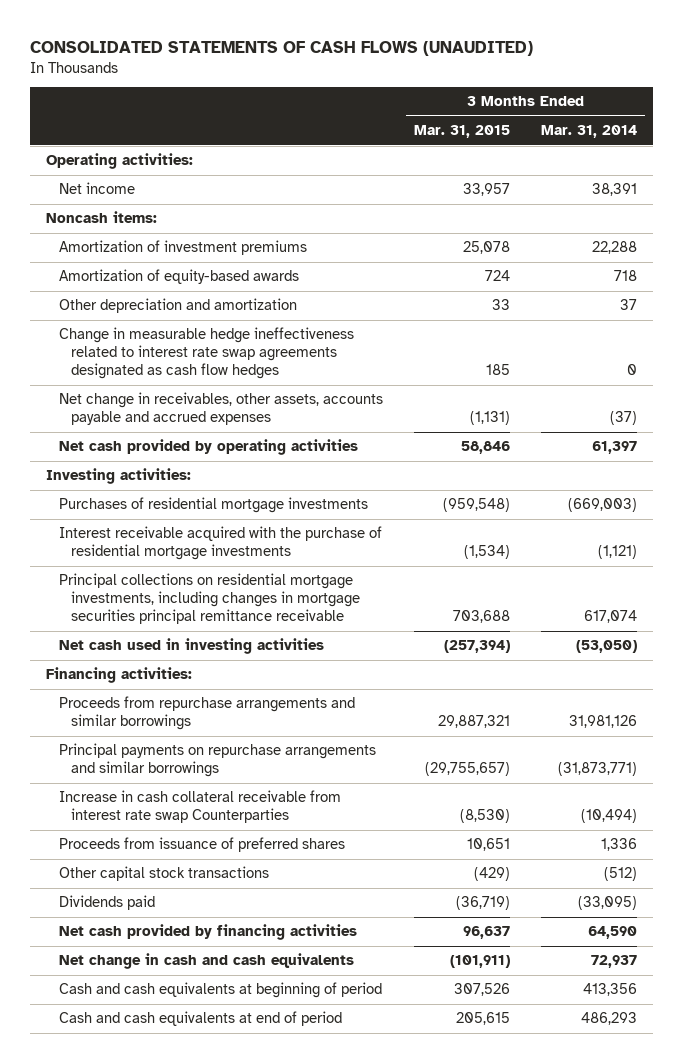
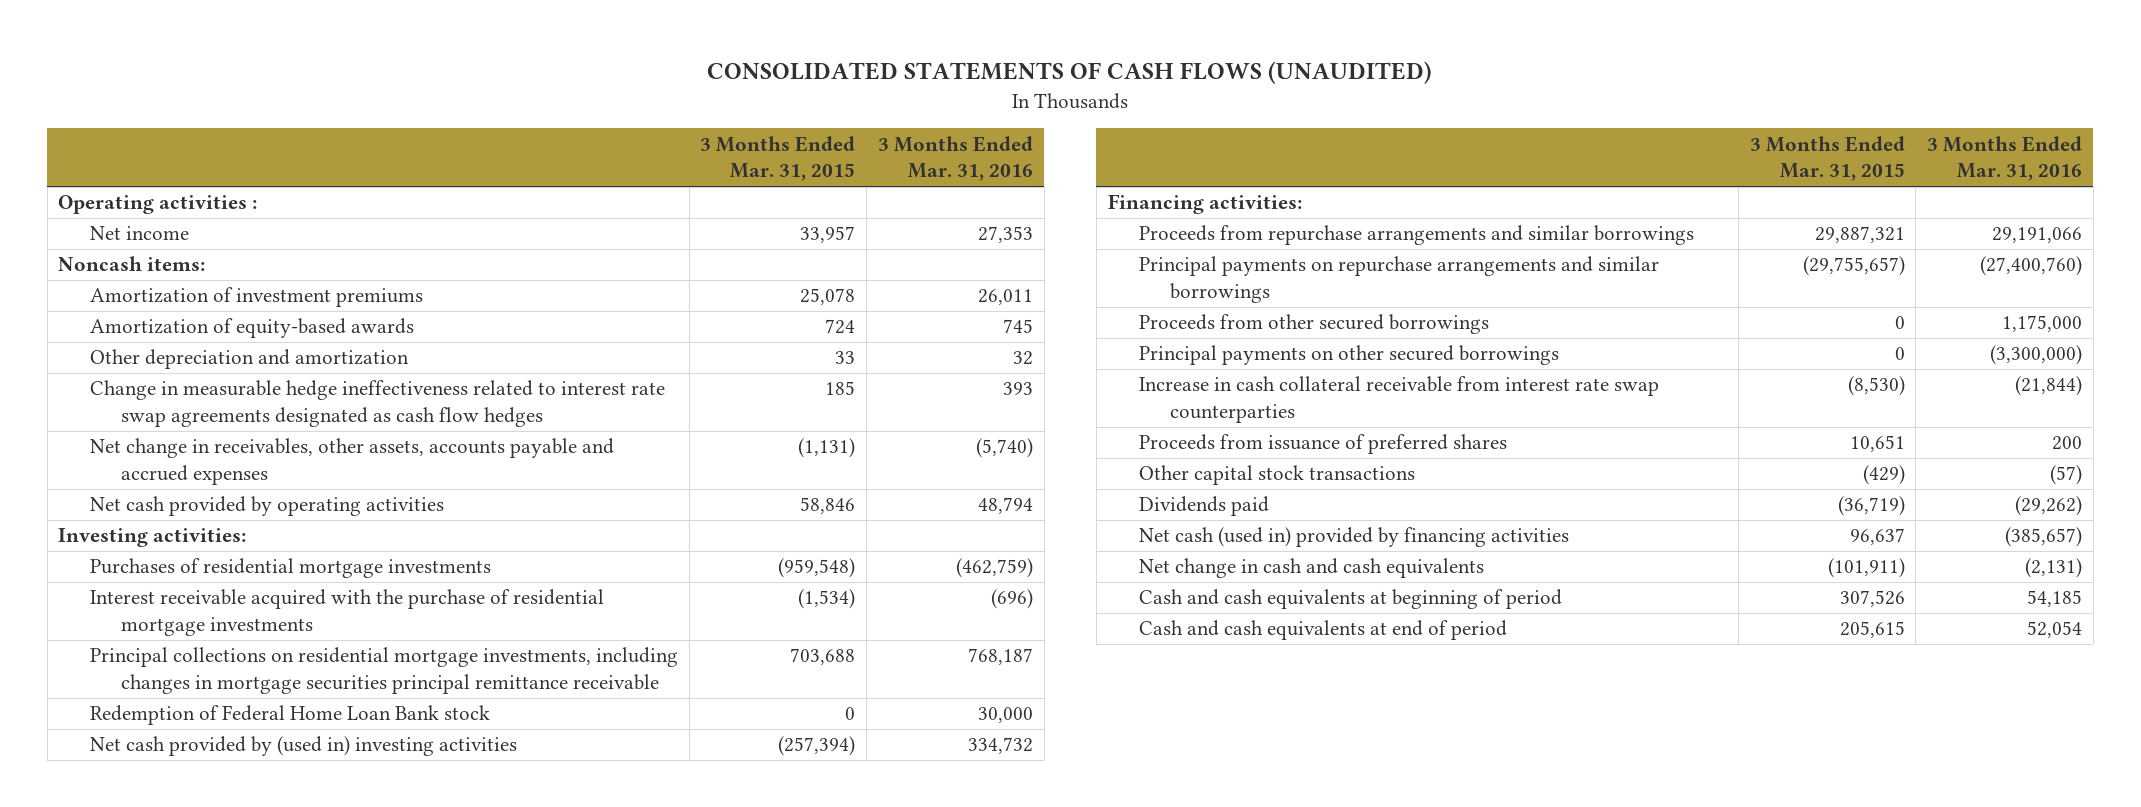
- | 3 Months Ended Mar. 31, 2015 | 3 Months Ended Mar. 31, 2014
+ | 3 Months Ended Mar. 31, 2015 | 3 Months Ended Mar. 31, 2016
- Operating activities:
+ Operating activities :
- Net cash used in investing activities | (257,394) | (53,050)
+ Redemption of Federal Home Loan Bank stock | 0 | 30,000
+ Net cash provided by (used in) investing activities | (257,394) | 334,732
- Increase in cash collateral receivable from interest rate swap Counterparties | (8,530) | (10,494)
+ Proceeds from other secured borrowings | 0 | 1,175,000
+ Principal payments on other secured borrowings | 0 | (3,300,000)
+ Increase in cash collateral receivable from interest rate swap counterparties | (8,530) | (21,844)
- Net cash provided by financing activities | 96,637 | 64,590
+ Net cash (used in) provided by financing activities | 96,637 | (385,657)

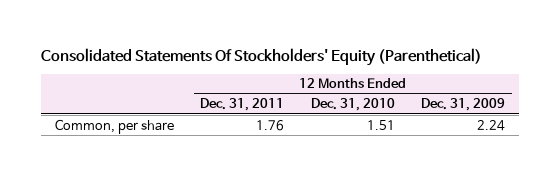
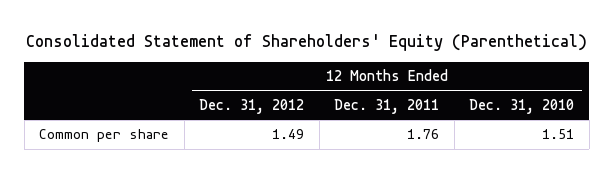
- Consolidated Statements Of Stockholders' Equity (Parenthetical)
+ Consolidated Statement of Shareholders' Equity (Parenthetical)
- | 12 Months Ended Dec. 31, 2011 | 12 Months Ended Dec. 31, 2010 | 12 Months Ended Dec. 31, 2009
+ | 12 Months Ended Dec. 31, 2012 | 12 Months Ended Dec. 31, 2011 | 12 Months Ended Dec. 31, 2010
- Common, per share | 1.76 | 1.51 | 2.24
+ Common per share | 1.49 | 1.76 | 1.51

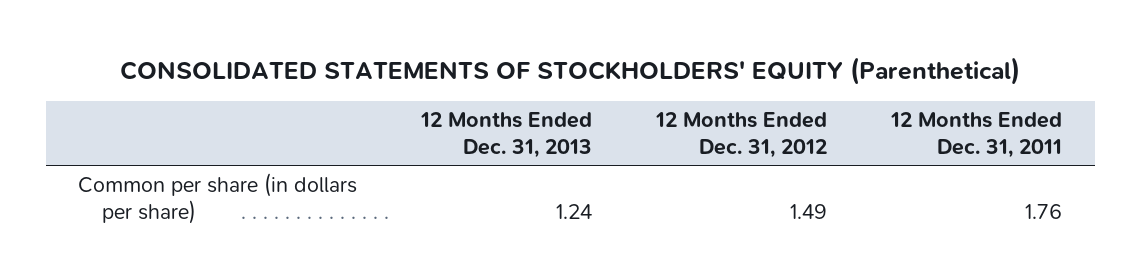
- Consolidated Statement of Shareholders' Equity (Parenthetical)
+ CONSOLIDATED STATEMENTS OF STOCKHOLDERS' EQUITY (Parenthetical)
- | 12 Months Ended Dec. 31, 2012 | 12 Months Ended Dec. 31, 2011 | 12 Months Ended Dec. 31, 2010
+ | 12 Months Ended Dec. 31, 2013 | 12 Months Ended Dec. 31, 2012 | 12 Months Ended Dec. 31, 2011
- Common per share | 1.49 | 1.76 | 1.51
+ Common per share (in dollars per share) | 1.24 | 1.49 | 1.76

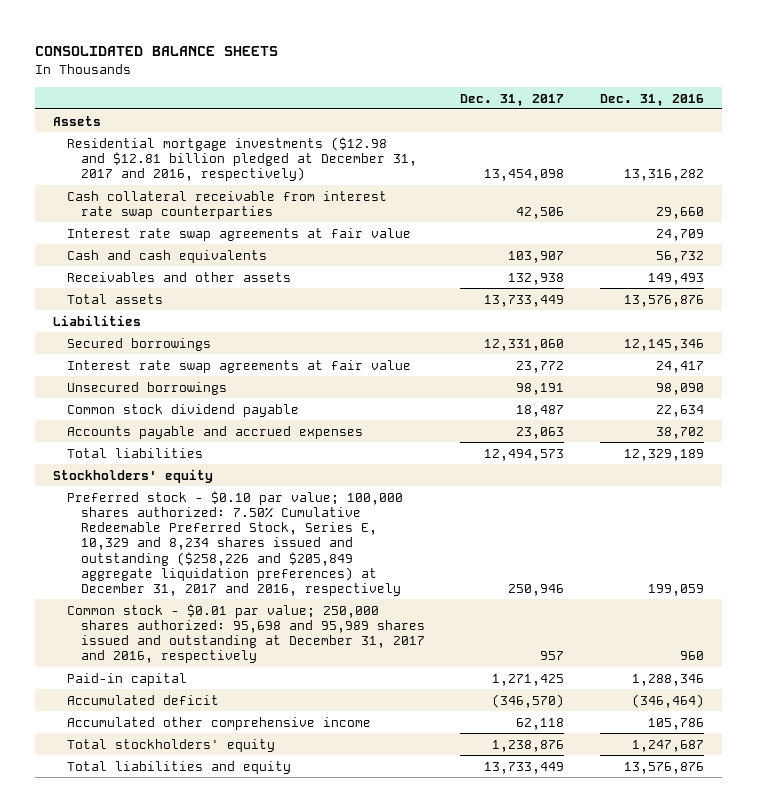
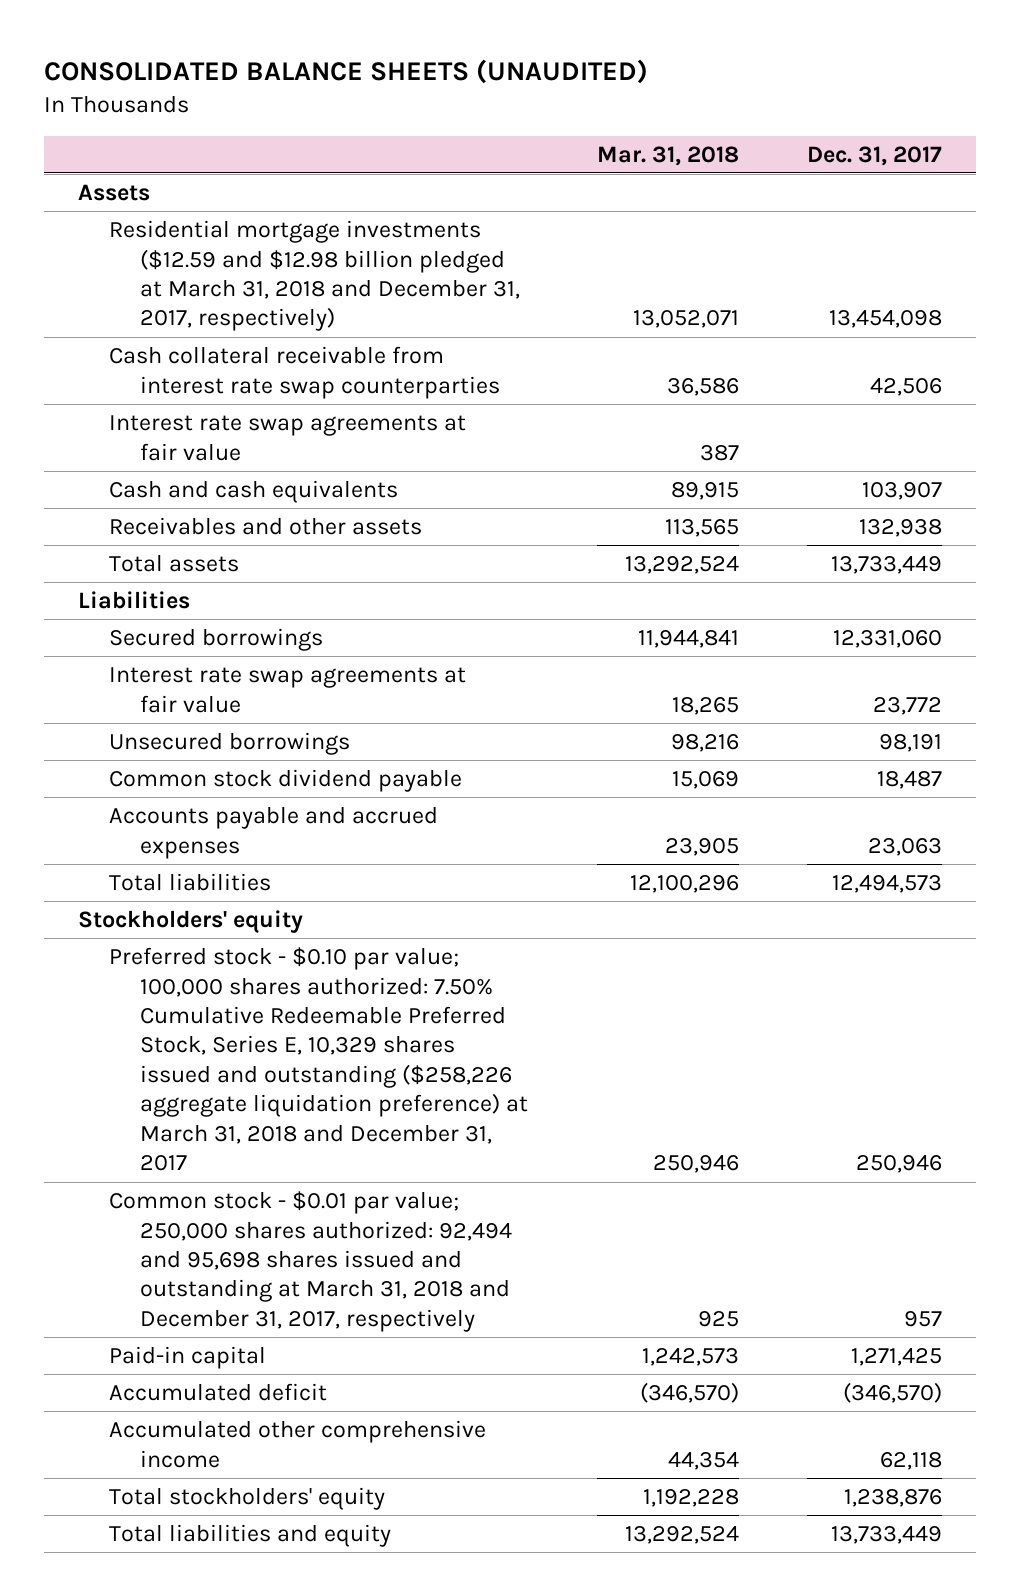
- CONSOLIDATED BALANCE SHEETS
+ CONSOLIDATED BALANCE SHEETS (UNAUDITED)
- | Dec. 31, 2017 | Dec. 31, 2016
+ | Mar. 31, 2018 | Dec. 31, 2017
- Residential mortgage investments ($12.98 and $12.81 billion pledged at December 31, 2017 and 2016, respectively) | 13,454,098 | 13,316,282
+ Residential mortgage investments ($12.59 and $12.98 billion pledged at March 31, 2018 and December 31, 2017, respectively) | 13,052,071 | 13,454,098
- Preferred stock - $0.10 par value; 100,000 shares authorized: 7.50% Cumulative Redeemable Preferred Stock, Series E, 10,329 and 8,234 shares issued and outstanding ($258,226 and $205,849 aggregate liquidation preferences) at December 31, 2017 and 2016, respectively | 250,946 | 199,059
- Common stock - $0.01 par value; 250,000 shares authorized: 95,698 and 95,989 shares issued and outstanding at December 31, 2017 and 2016, respectively | 957 | 960
+ Preferred stock - $0.10 par value; 100,000 shares authorized: 7.50% Cumulative Redeemable Preferred Stock, Series E, 10,329 shares issued and outstanding ($258,226 aggregate liquidation preference) at March 31, 2018 and December 31, 2017 | 250,946 | 250,946
+ Common stock - $0.01 par value; 250,000 shares authorized: 92,494 and 95,698 shares issued and outstanding at March 31, 2018 and December 31, 2017, respectively | 925 | 957

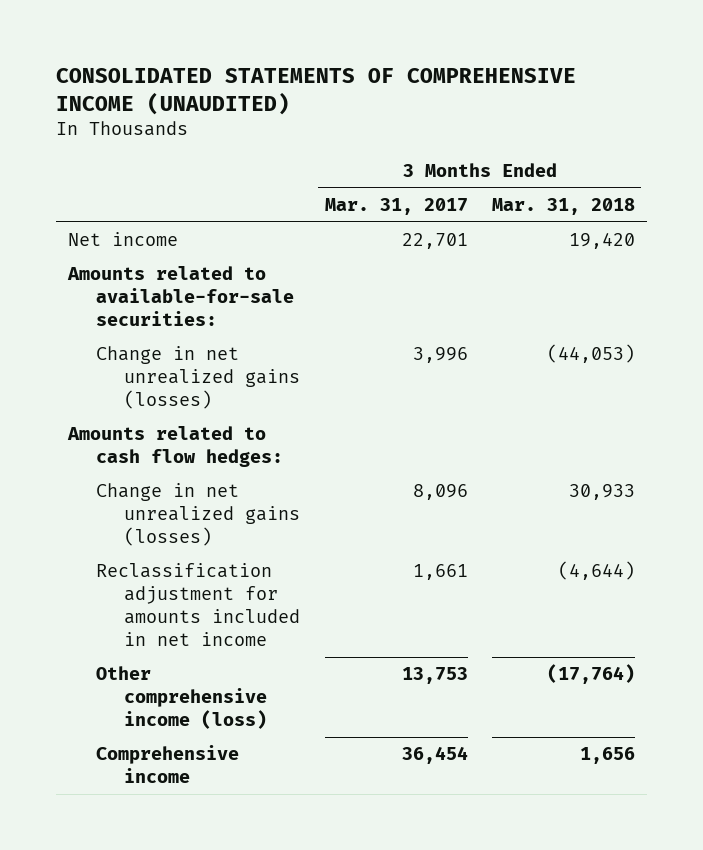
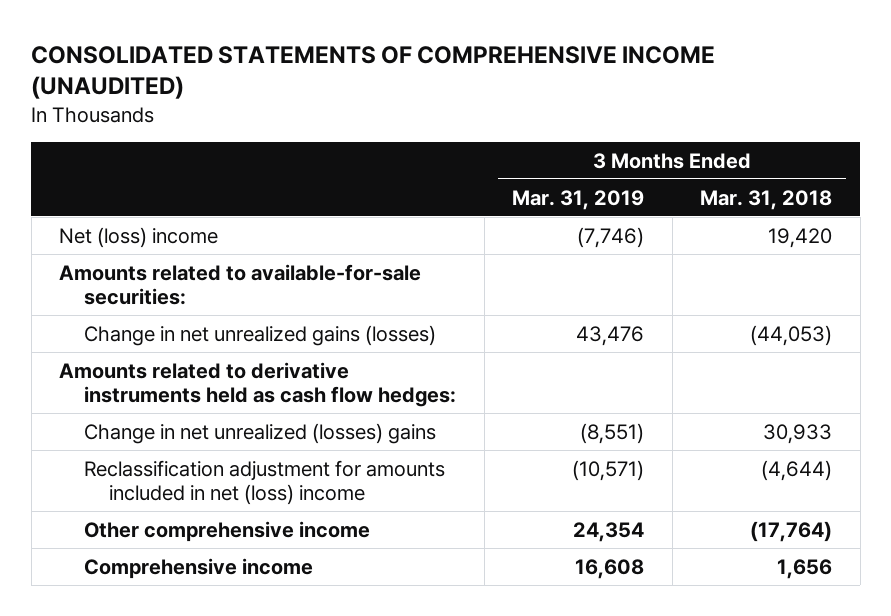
- | 3 Months Ended Mar. 31, 2017 | 3 Months Ended Mar. 31, 2018
+ | 3 Months Ended Mar. 31, 2019 | 3 Months Ended Mar. 31, 2018
- Net income | 22,701 | 19,420
+ Net (loss) income | (7,746) | 19,420
- Amounts related to cash flow hedges:
- Change in net unrealized gains (losses) | 8,096 | 30,933
- Reclassification adjustment for amounts included in net income | 1,661 | (4,644)
- Other comprehensive income (loss) | 13,753 | (17,764)
+ Amounts related to derivative instruments held as cash flow hedges:
+ Change in net unrealized (losses) gains | (8,551) | 30,933
+ Reclassification adjustment for amounts included in net (loss) income | (10,571) | (4,644)
+ Other comprehensive income | 24,354 | (17,764)

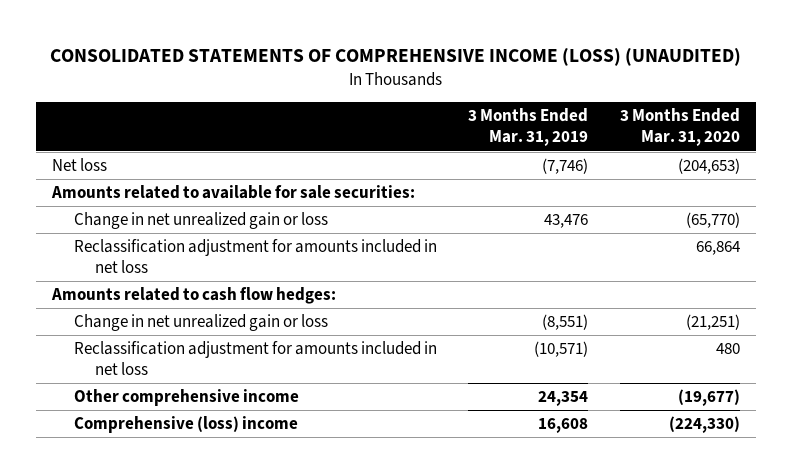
- CONSOLIDATED STATEMENTS OF COMPREHENSIVE INCOME (UNAUDITED)
+ CONSOLIDATED STATEMENTS OF COMPREHENSIVE INCOME (LOSS) (UNAUDITED)
- | 3 Months Ended Mar. 31, 2019 | 3 Months Ended Mar. 31, 2018
+ | 3 Months Ended Mar. 31, 2019 | 3 Months Ended Mar. 31, 2020
- Net (loss) income | (7,746) | 19,420
- Amounts related to available-for-sale securities:
- Change in net unrealized gains (losses) | 43,476 | (44,053)
- Amounts related to derivative instruments held as cash flow hedges:
- Change in net unrealized (losses) gains | (8,551) | 30,933
- Reclassification adjustment for amounts included in net (loss) income | (10,571) | (4,644)
+ Net loss | (7,746) | (204,653)
+ Amounts related to available for sale securities:
+ Change in net unrealized gain or loss | 43,476 | (65,770)
+ Reclassification adjustment for amounts included in net loss | | 66,864
+ Amounts related to cash flow hedges:
+ Change in net unrealized gain or loss | (8,551) | (21,251)
+ Reclassification adjustment for amounts included in net loss | (10,571) | 480
- Comprehensive income | 16,608 | 1,656
+ Comprehensive (loss) income | 16,608 | (224,330)

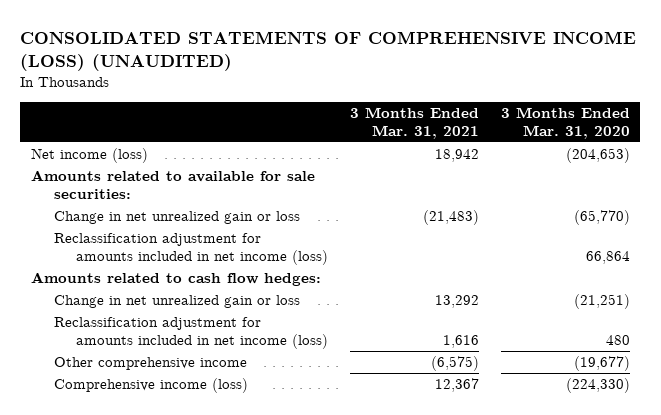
- | 3 Months Ended Mar. 31, 2019 | 3 Months Ended Mar. 31, 2020
+ | 3 Months Ended Mar. 31, 2021 | 3 Months Ended Mar. 31, 2020
- Net loss | (7,746) | (204,653)
+ Net income (loss) | 18,942 | (204,653)
- Reclassification adjustment for amounts included in net loss | | 66,864
+ Reclassification adjustment for amounts included in net income (loss) | | 66,864
- Reclassification adjustment for amounts included in net loss | (10,571) | 480
+ Reclassification adjustment for amounts included in net income (loss) | 1,616 | 480
- Comprehensive (loss) income | 16,608 | (224,330)
+ Comprehensive income (loss) | 12,367 | (224,330)

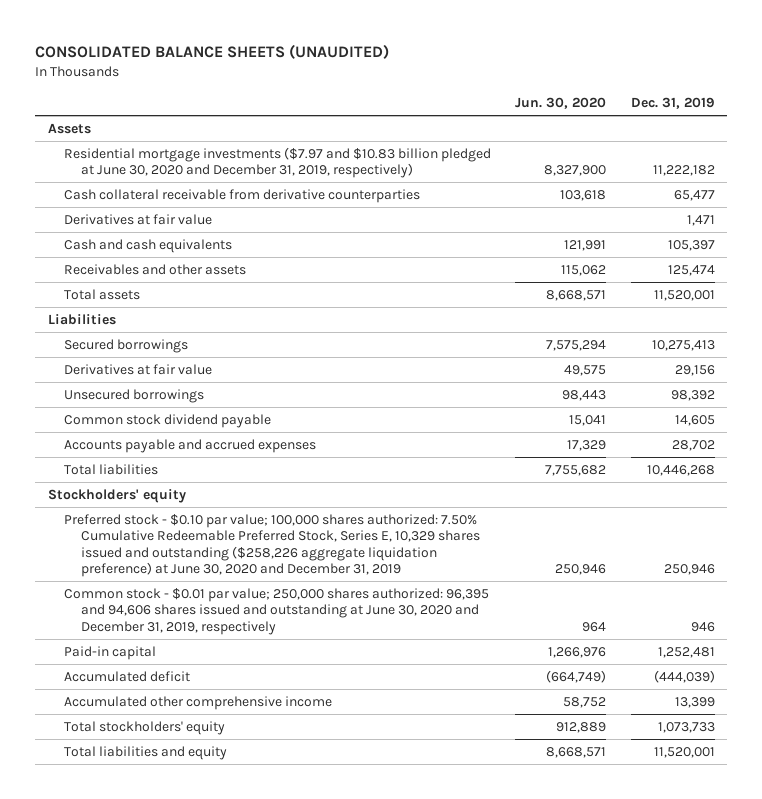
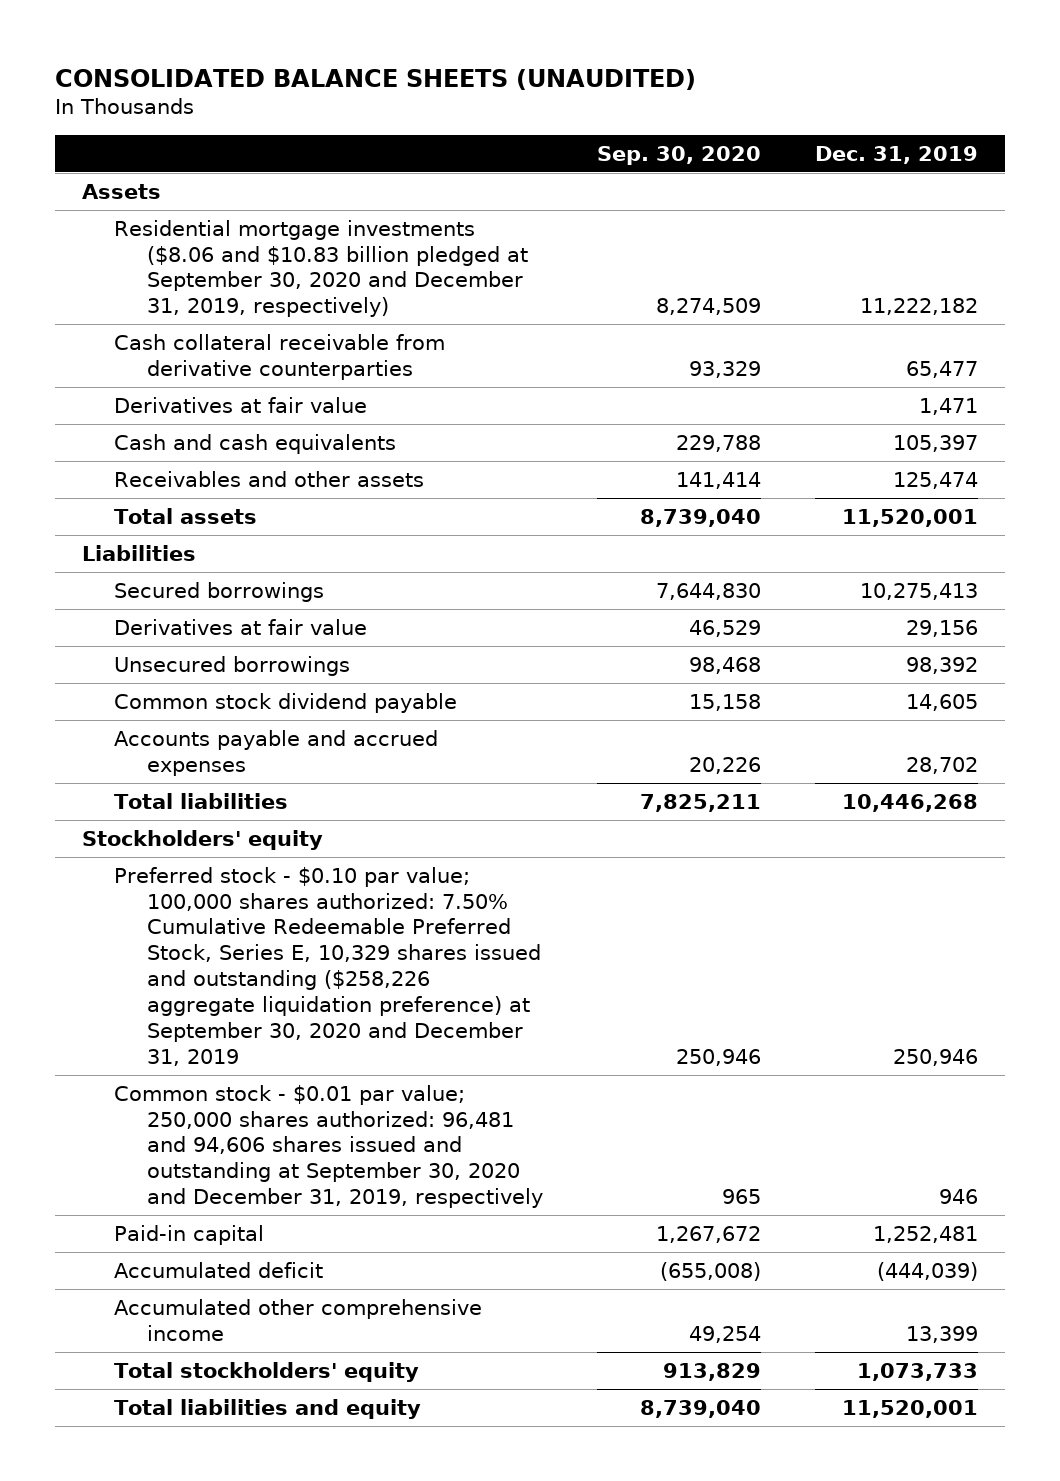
- | Jun. 30, 2020 | Dec. 31, 2019
+ | Sep. 30, 2020 | Dec. 31, 2019
- Residential mortgage investments ($7.97 and $10.83 billion pledged at June 30, 2020 and December 31, 2019, respectively) | 8,327,900 | 11,222,182
+ Residential mortgage investments ($8.06 and $10.83 billion pledged at September 30, 2020 and December 31, 2019, respectively) | 8,274,509 | 11,222,182
- Preferred stock - $0.10 par value; 100,000 shares authorized: 7.50% Cumulative Redeemable Preferred Stock, Series E, 10,329 shares issued and outstanding ($258,226 aggregate liquidation preference) at June 30, 2020 and December 31, 2019 | 250,946 | 250,946
- Common stock - $0.01 par value; 250,000 shares authorized: 96,395 and 94,606 shares issued and outstanding at June 30, 2020 and December 31, 2019, respectively | 964 | 946
+ Preferred stock - $0.10 par value; 100,000 shares authorized: 7.50% Cumulative Redeemable Preferred Stock, Series E, 10,329 shares issued and outstanding ($258,226 aggregate liquidation preference) at September 30, 2020 and December 31, 2019 | 250,946 | 250,946
+ Common stock - $0.01 par value; 250,000 shares authorized: 96,481 and 94,606 shares issued and outstanding at September 30, 2020 and December 31, 2019, respectively | 965 | 946

